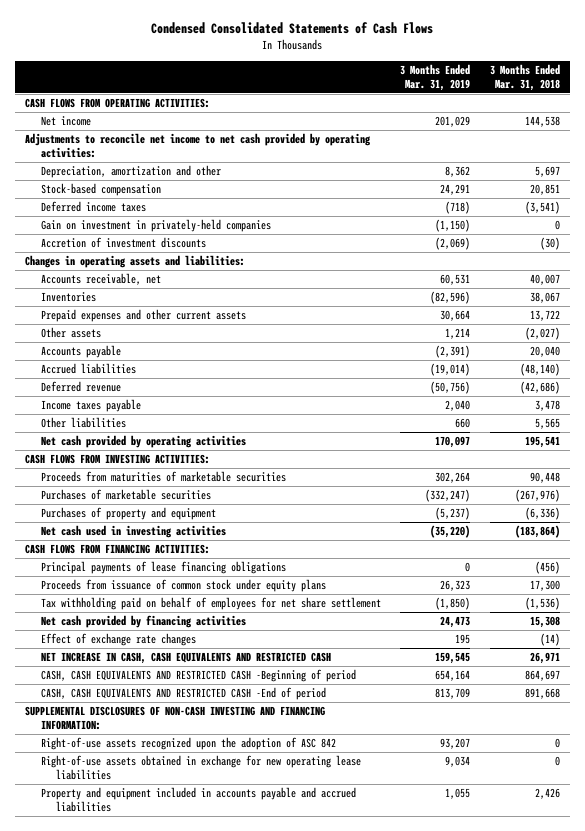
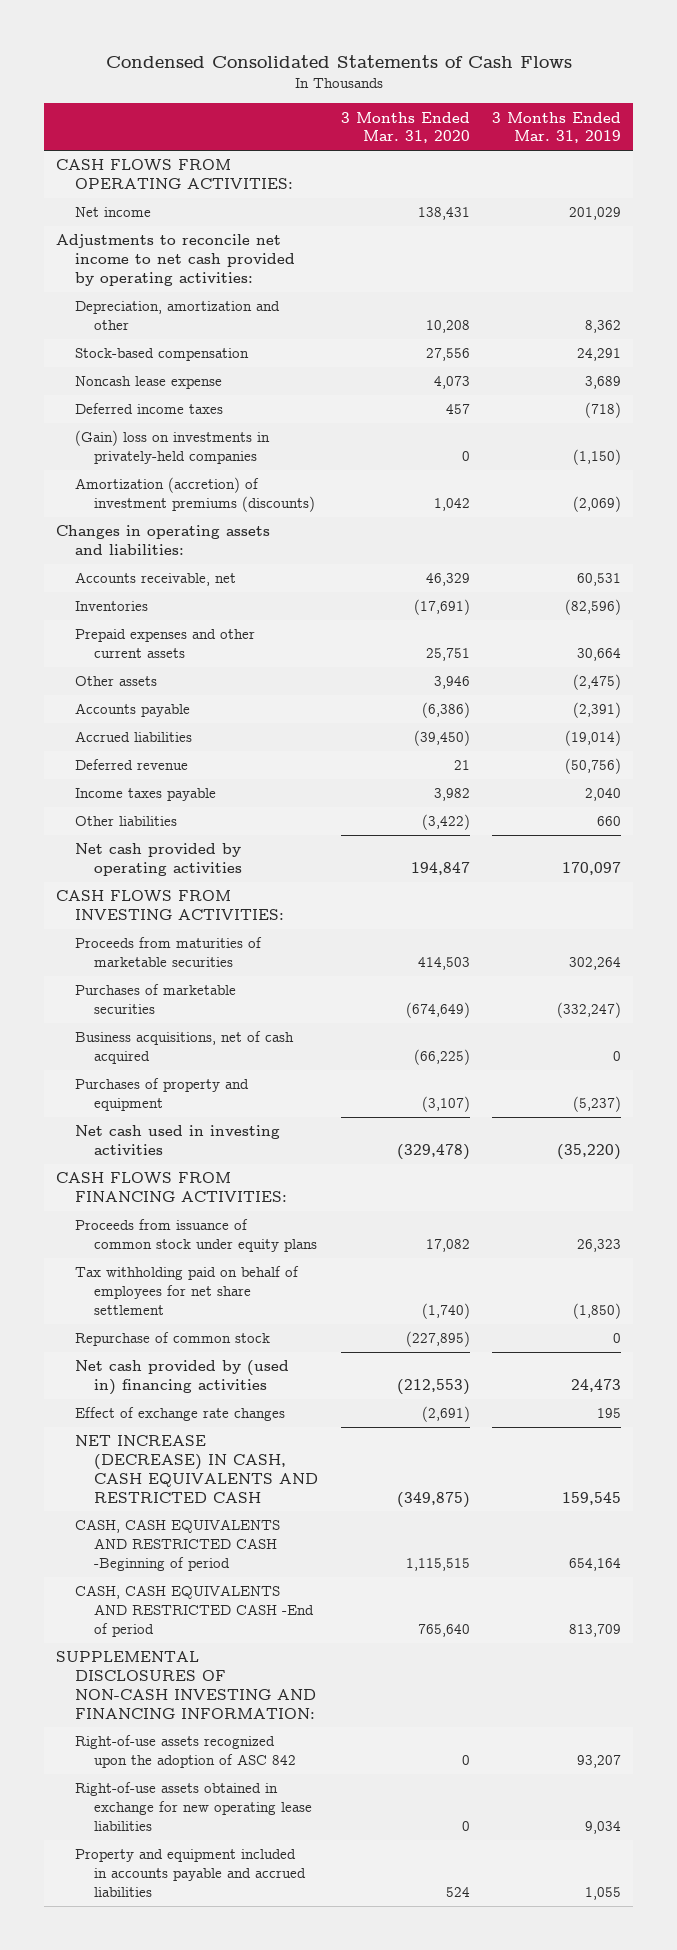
- | 3 Months Ended Mar. 31, 2019 | 3 Months Ended Mar. 31, 2018
+ | 3 Months Ended Mar. 31, 2020 | 3 Months Ended Mar. 31, 2019
+ Noncash lease expense | 4,073 | 3,689
- Gain on investment in privately-held companies | (1,150) | 0
- Accretion of investment discounts | (2,069) | (30)
+ (Gain) loss on investments in privately-held companies | 0 | (1,150)
+ Amortization (accretion) of investment premiums (discounts) | 1,042 | (2,069)
- Other assets | 1,214 | (2,027)
+ Other assets | 3,946 | (2,475)
+ Business acquisitions, net of cash acquired | (66,225) | 0
- Principal payments of lease financing obligations | 0 | (456)
- Net cash provided by financing activities | 24,473 | 15,308
+ Repurchase of common stock | (227,895) | 0
+ Net cash provided by (used in) financing activities | (212,553) | 24,473
- NET INCREASE IN CASH, CASH EQUIVALENTS AND RESTRICTED CASH | 159,545 | 26,971
+ NET INCREASE (DECREASE) IN CASH, CASH EQUIVALENTS AND RESTRICTED CASH | (349,875) | 159,545

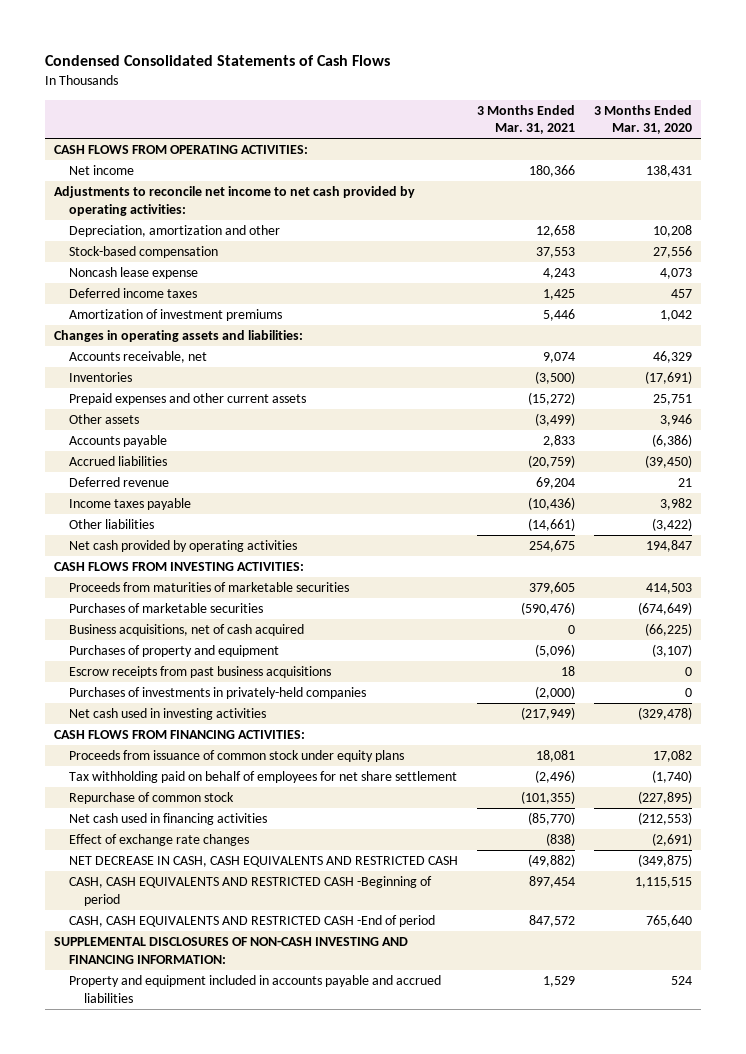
- | 3 Months Ended Mar. 31, 2020 | 3 Months Ended Mar. 31, 2019
+ | 3 Months Ended Mar. 31, 2021 | 3 Months Ended Mar. 31, 2020
- (Gain) loss on investments in privately-held companies | 0 | (1,150)
- Amortization (accretion) of investment premiums (discounts) | 1,042 | (2,069)
+ Amortization of investment premiums | 5,446 | 1,042
+ Escrow receipts from past business acquisitions | 18 | 0
+ Purchases of investments in privately-held companies | (2,000) | 0
- Net cash provided by (used in) financing activities | (212,553) | 24,473
+ Net cash used in financing activities | (85,770) | (212,553)
- NET INCREASE (DECREASE) IN CASH, CASH EQUIVALENTS AND RESTRICTED CASH | (349,875) | 159,545
+ NET DECREASE IN CASH, CASH EQUIVALENTS AND RESTRICTED CASH | (49,882) | (349,875)
- Right-of-use assets recognized upon the adoption of ASC 842 | 0 | 93,207
- Right-of-use assets obtained in exchange for new operating lease liabilities | 0 | 9,034

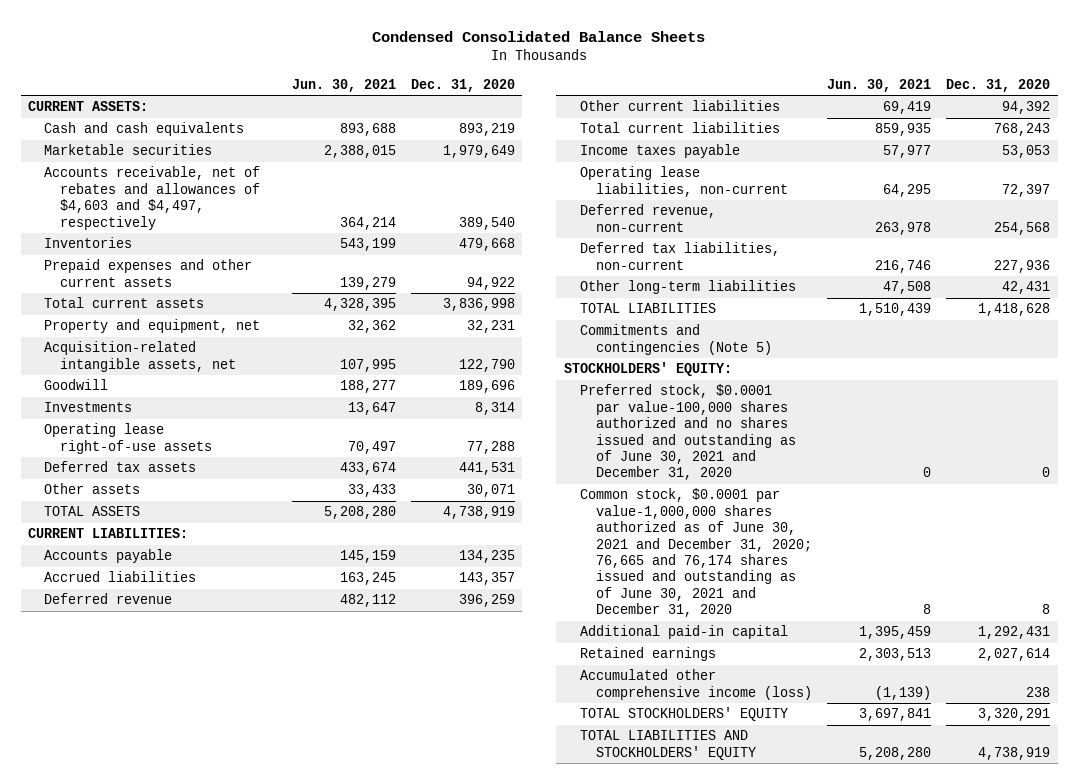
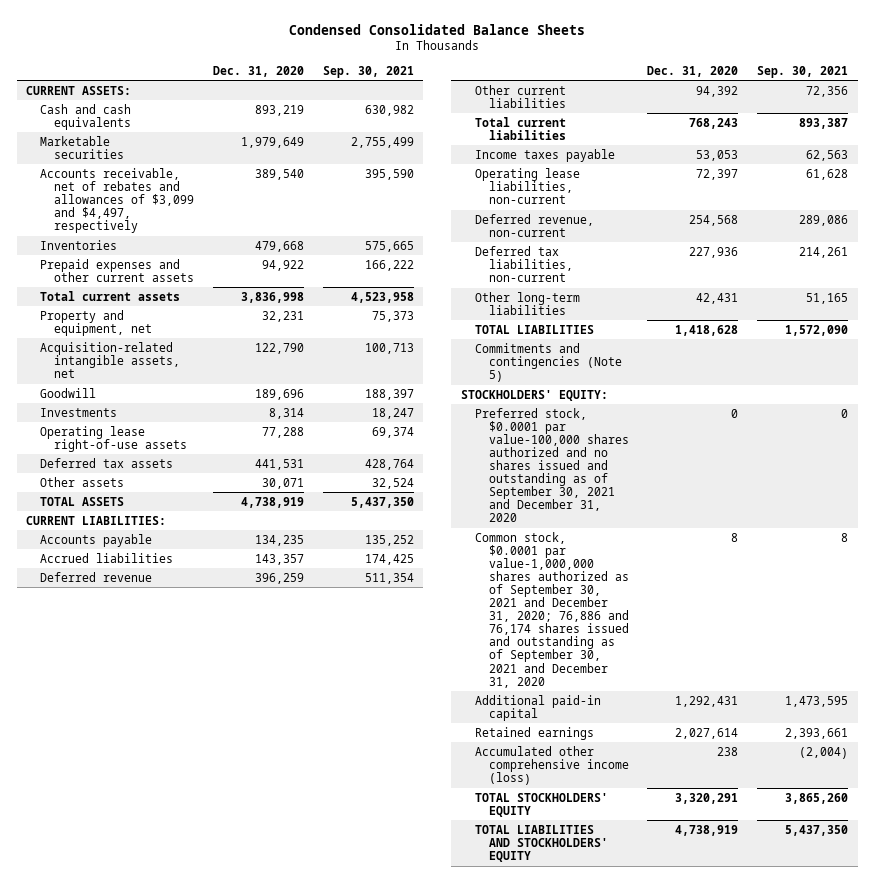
- | Jun. 30, 2021 | Dec. 31, 2020
+ | Dec. 31, 2020 | Sep. 30, 2021
- Accounts receivable, net of rebates and allowances of $4,603 and $4,497, respectively | 364,214 | 389,540
+ Accounts receivable, net of rebates and allowances of $3,099 and $4,497, respectively | 389,540 | 395,590
- Preferred stock, $0.0001 par value-100,000 shares authorized and no shares issued and outstanding as of June 30, 2021 and December 31, 2020 | 0 | 0
- Common stock, $0.0001 par value-1,000,000 shares authorized as of June 30, 2021 and December 31, 2020; 76,665 and 76,174 shares issued and outstanding as of June 30, 2021 and December 31, 2020 | 8 | 8
+ Preferred stock, $0.0001 par value-100,000 shares authorized and no shares issued and outstanding as of September 30, 2021 and December 31, 2020 | 0 | 0
+ Common stock, $0.0001 par value-1,000,000 shares authorized as of September 30, 2021 and December 31, 2020; 76,886 and 76,174 shares issued and outstanding as of September 30, 2021 and December 31, 2020 | 8 | 8

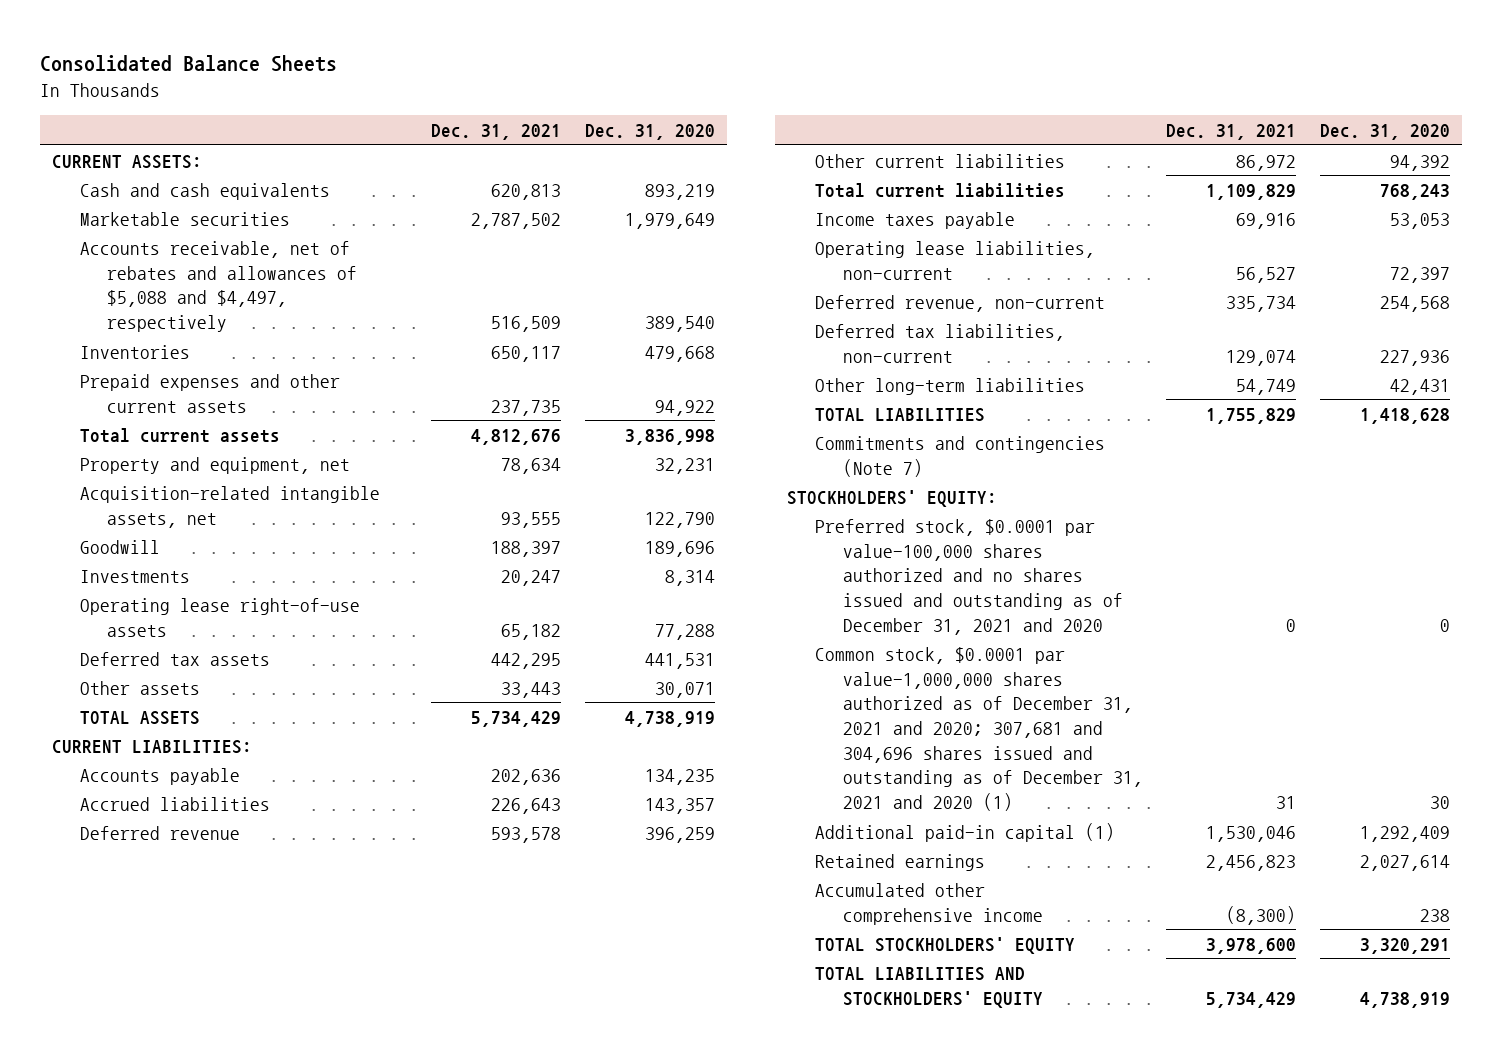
- Condensed Consolidated Balance Sheets
+ Consolidated Balance Sheets
- | Dec. 31, 2020 | Sep. 30, 2021
+ | Dec. 31, 2021 | Dec. 31, 2020
- Accounts receivable, net of rebates and allowances of $3,099 and $4,497, respectively | 389,540 | 395,590
+ Accounts receivable, net of rebates and allowances of $5,088 and $4,497, respectively | 516,509 | 389,540
- Commitments and contingencies (Note 5)
+ Commitments and contingencies (Note 7)
- Preferred stock, $0.0001 par value-100,000 shares authorized and no shares issued and outstanding as of September 30, 2021 and December 31, 2020 | 0 | 0
- Common stock, $0.0001 par value-1,000,000 shares authorized as of September 30, 2021 and December 31, 2020; 76,886 and 76,174 shares issued and outstanding as of September 30, 2021 and December 31, 2020 | 8 | 8
- Additional paid-in capital | 1,292,431 | 1,473,595
+ Preferred stock, $0.0001 par value-100,000 shares authorized and no shares issued and outstanding as of December 31, 2021 and 2020 | 0 | 0
+ Common stock, $0.0001 par value-1,000,000 shares authorized as of December 31, 2021 and 2020; 307,681 and 304,696 shares issued and outstanding as of December 31, 2021 and 2020 (1) | 31 | 30
+ Additional paid-in capital (1) | 1,530,046 | 1,292,409
- Accumulated other comprehensive income (loss) | 238 | (2,004)
+ Accumulated other comprehensive income | (8,300) | 238

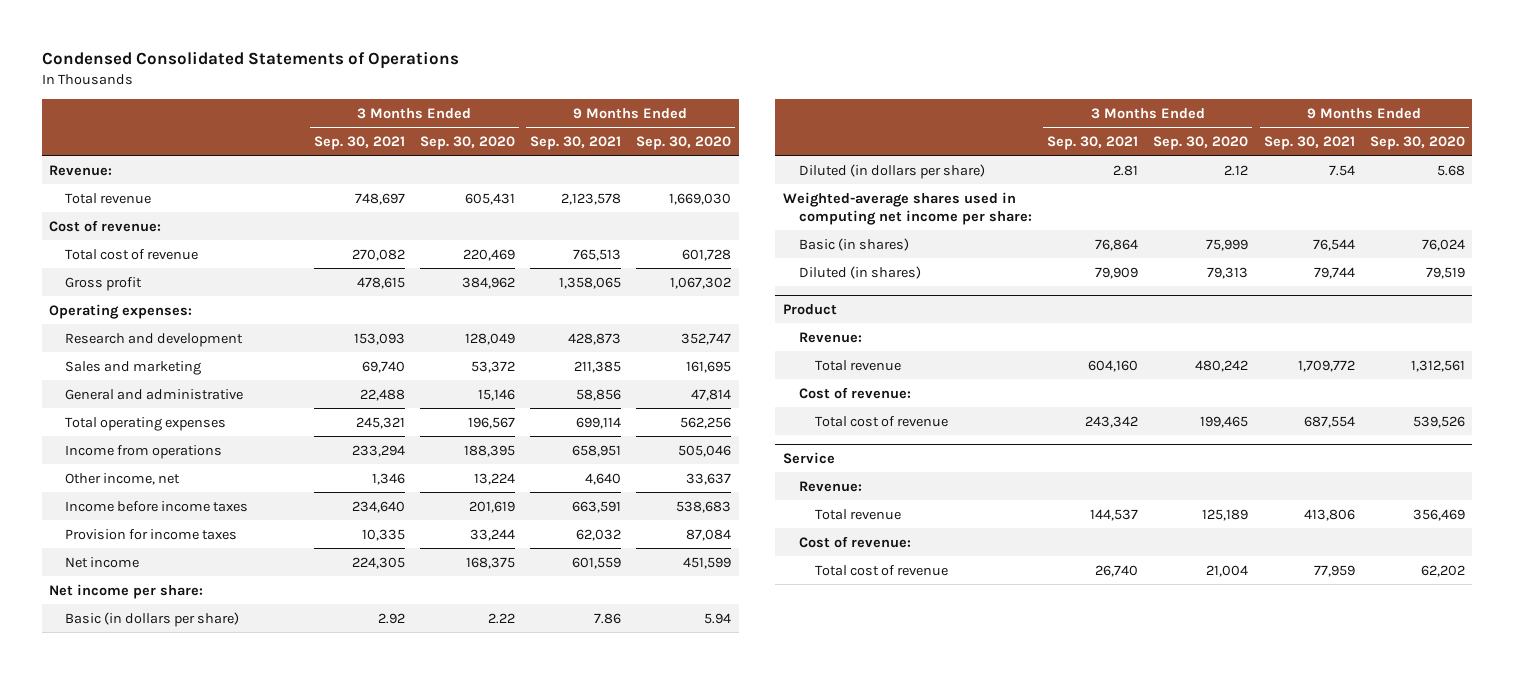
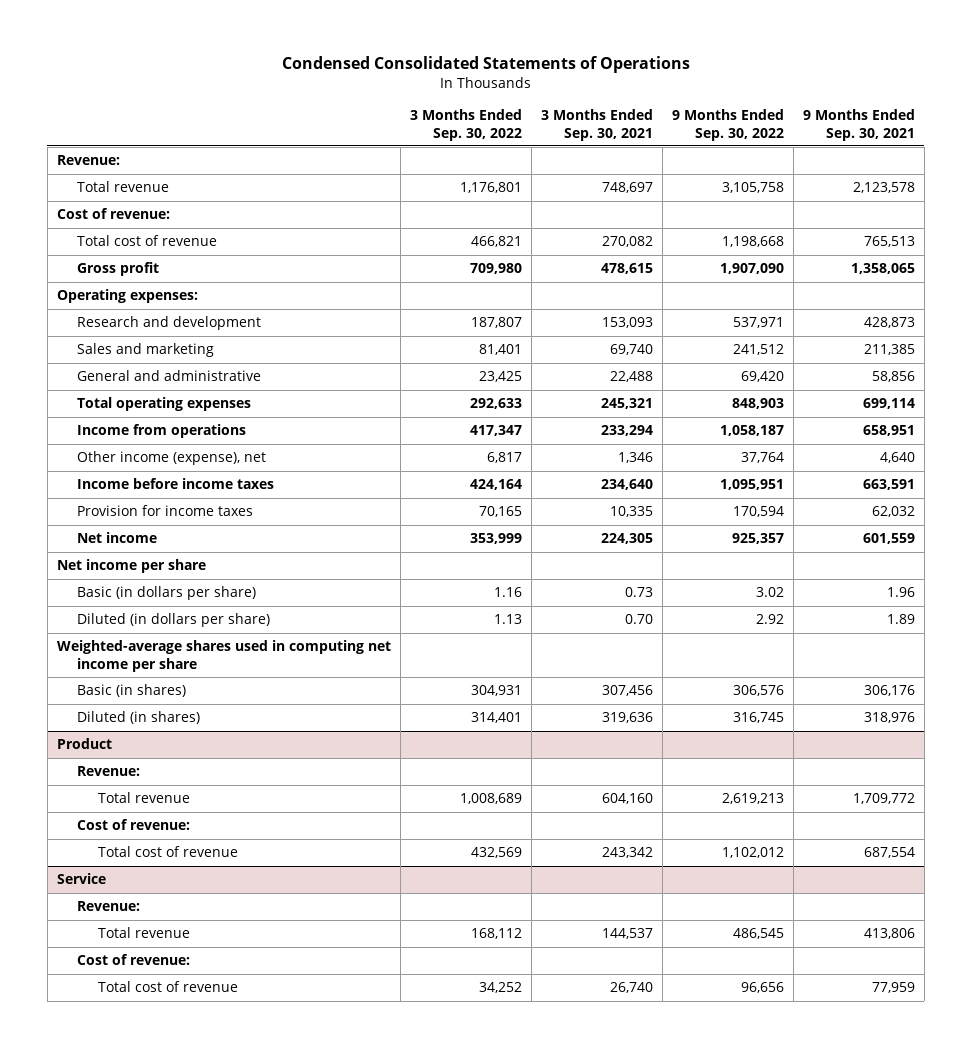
- | 3 Months Ended Sep. 30, 2021 | 3 Months Ended Sep. 30, 2020 | 9 Months Ended Sep. 30, 2021 | 9 Months Ended Sep. 30, 2020
+ | 3 Months Ended Sep. 30, 2022 | 3 Months Ended Sep. 30, 2021 | 9 Months Ended Sep. 30, 2022 | 9 Months Ended Sep. 30, 2021
- Other income, net | 1,346 | 13,224 | 4,640 | 33,637
+ Other income (expense), net | 6,817 | 1,346 | 37,764 | 4,640
- Net income per share:
- Basic (in dollars per share) | 2.92 | 2.22 | 7.86 | 5.94
- Diluted (in dollars per share) | 2.81 | 2.12 | 7.54 | 5.68
- Weighted-average shares used in computing net income per share:
- Basic (in shares) | 76,864 | 75,999 | 76,544 | 76,024
- Diluted (in shares) | 79,909 | 79,313 | 79,744 | 79,519
+ Net income per share
+ Basic (in dollars per share) | 1.16 | 0.73 | 3.02 | 1.96
+ Diluted (in dollars per share) | 1.13 | 0.70 | 2.92 | 1.89
+ Weighted-average shares used in computing net income per share
+ Basic (in shares) | 304,931 | 307,456 | 306,576 | 306,176
+ Diluted (in shares) | 314,401 | 319,636 | 316,745 | 318,976

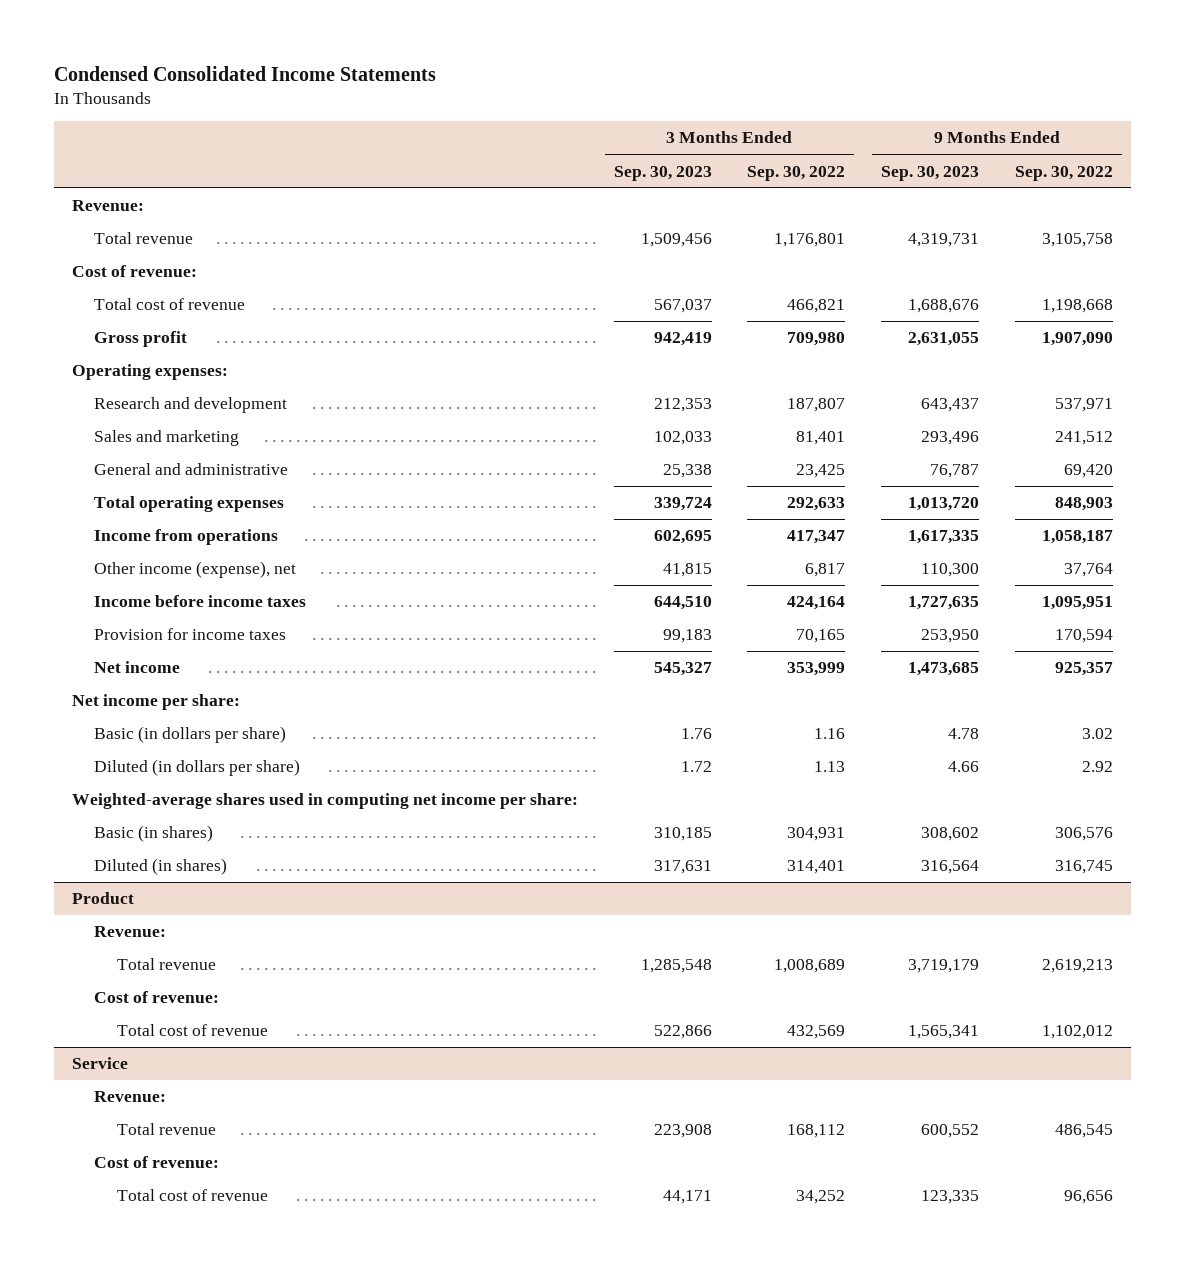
- Condensed Consolidated Statements of Operations
+ Condensed Consolidated Income Statements
- | 3 Months Ended Sep. 30, 2022 | 3 Months Ended Sep. 30, 2021 | 9 Months Ended Sep. 30, 2022 | 9 Months Ended Sep. 30, 2021
+ | 3 Months Ended Sep. 30, 2023 | 3 Months Ended Sep. 30, 2022 | 9 Months Ended Sep. 30, 2023 | 9 Months Ended Sep. 30, 2022
- Net income per share
+ Net income per share:
- Weighted-average shares used in computing net income per share
+ Weighted-average shares used in computing net income per share:

